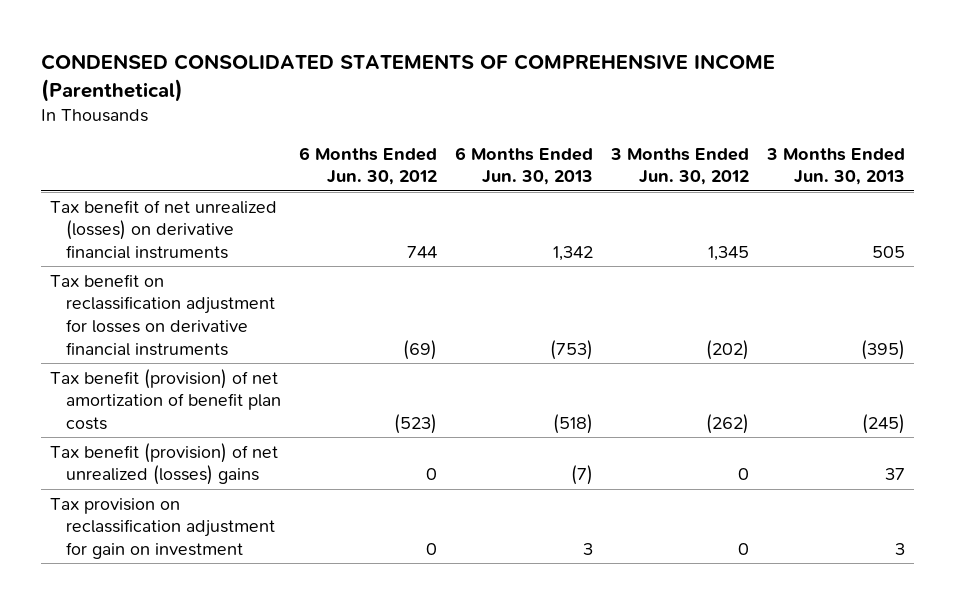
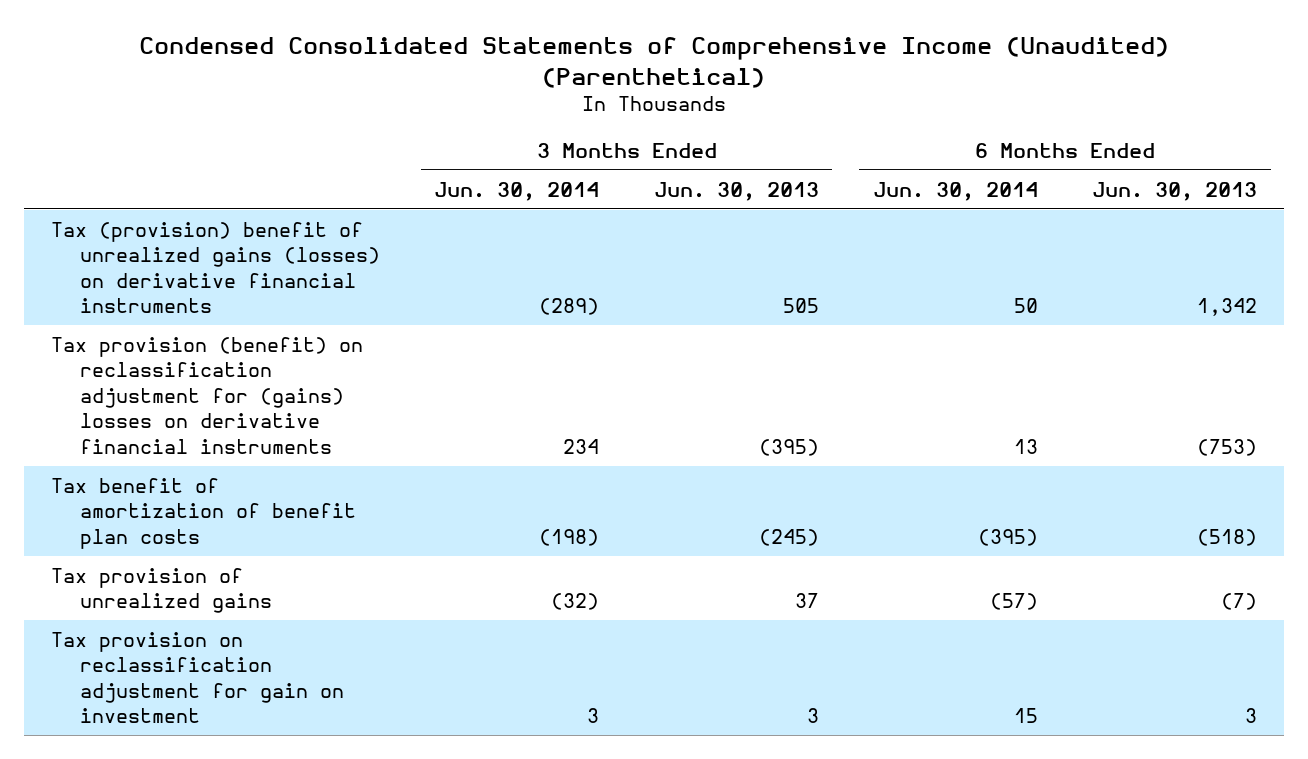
- CONDENSED CONSOLIDATED STATEMENTS OF COMPREHENSIVE INCOME (Parenthetical)
+ Condensed Consolidated Statements of Comprehensive Income (Unaudited) (Parenthetical)
- | 6 Months Ended Jun. 30, 2012 | 6 Months Ended Jun. 30, 2013 | 3 Months Ended Jun. 30, 2012 | 3 Months Ended Jun. 30, 2013
+ | 3 Months Ended Jun. 30, 2014 | 3 Months Ended Jun. 30, 2013 | 6 Months Ended Jun. 30, 2014 | 6 Months Ended Jun. 30, 2013
- Tax benefit of net unrealized (losses) on derivative financial instruments | 744 | 1,342 | 1,345 | 505
- Tax benefit on reclassification adjustment for losses on derivative financial instruments | (69) | (753) | (202) | (395)
- Tax benefit (provision) of net amortization of benefit plan costs | (523) | (518) | (262) | (245)
- Tax benefit (provision) of net unrealized (losses) gains | 0 | (7) | 0 | 37
+ Tax (provision) benefit of unrealized gains (losses) on derivative financial instruments | (289) | 505 | 50 | 1,342
+ Tax provision (benefit) on reclassification adjustment for (gains) losses on derivative financial instruments | 234 | (395) | 13 | (753)
+ Tax benefit of amortization of benefit plan costs | (198) | (245) | (395) | (518)
+ Tax provision of unrealized gains | (32) | 37 | (57) | (7)

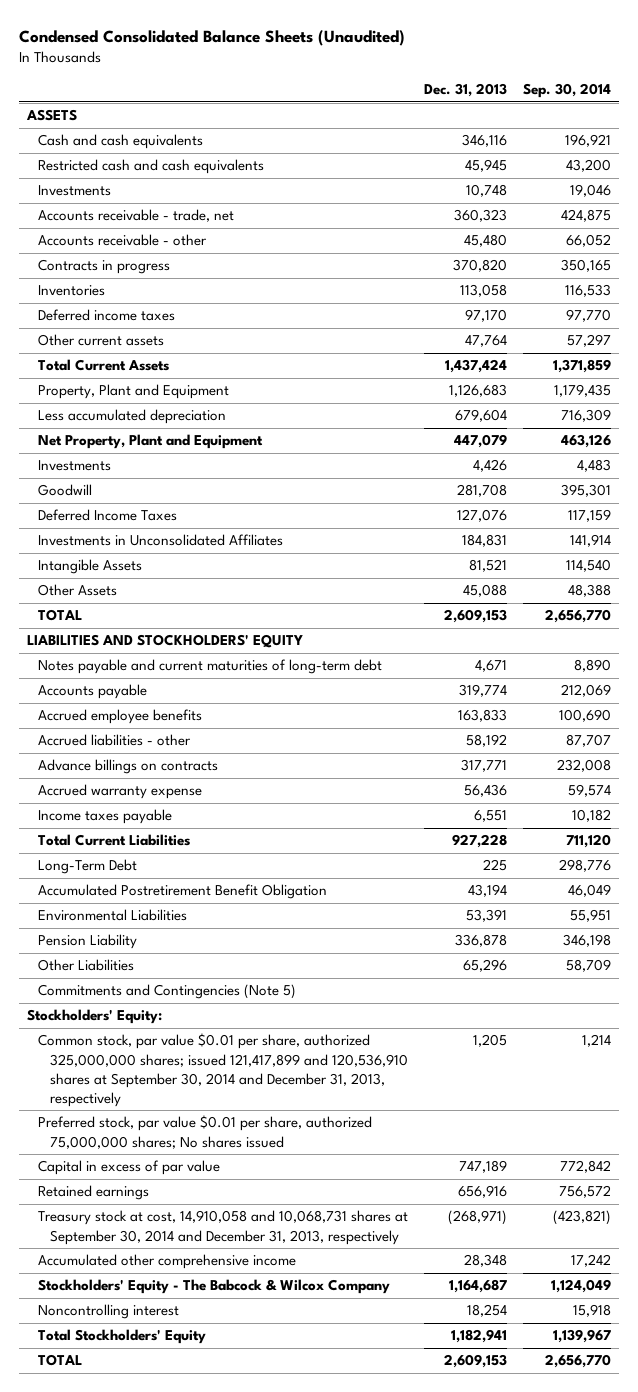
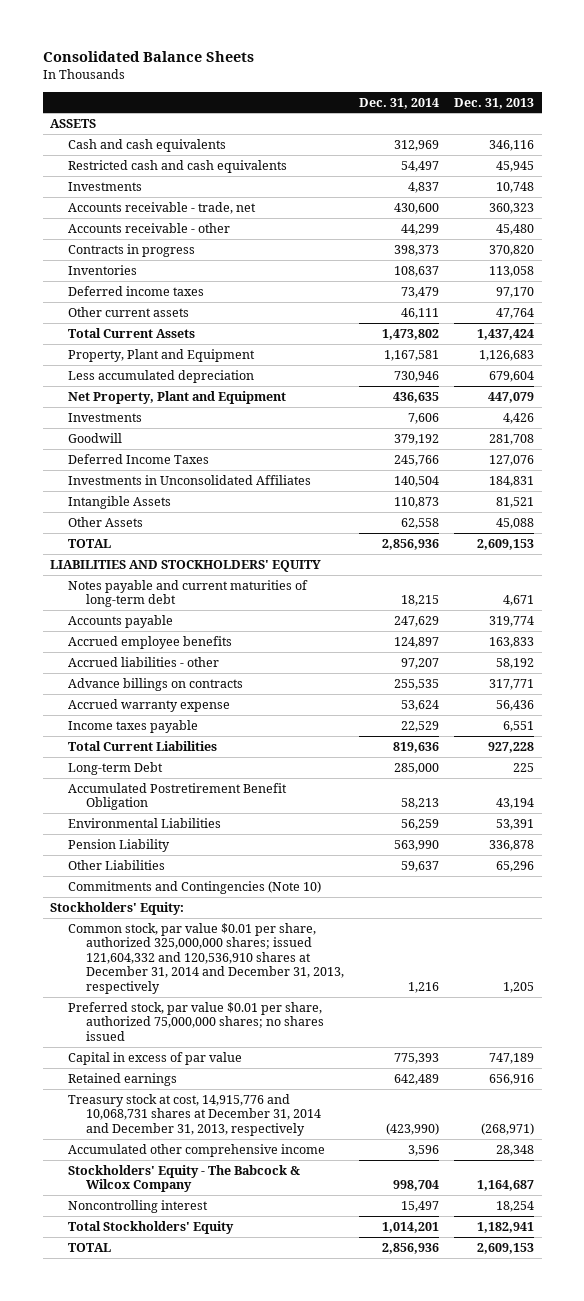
- Condensed Consolidated Balance Sheets (Unaudited)
+ Consolidated Balance Sheets
- | Dec. 31, 2013 | Sep. 30, 2014
+ | Dec. 31, 2014 | Dec. 31, 2013
- Long-Term Debt | 225 | 298,776
+ Long-term Debt | 285,000 | 225
- Commitments and Contingencies (Note 5)
+ Commitments and Contingencies (Note 10)
- Common stock, par value $0.01 per share, authorized 325,000,000 shares; issued 121,417,899 and 120,536,910 shares at September 30, 2014 and December 31, 2013, respectively | 1,205 | 1,214
- Preferred stock, par value $0.01 per share, authorized 75,000,000 shares; No shares issued
+ Common stock, par value $0.01 per share, authorized 325,000,000 shares; issued 121,604,332 and 120,536,910 shares at December 31, 2014 and December 31, 2013, respectively | 1,216 | 1,205
+ Preferred stock, par value $0.01 per share, authorized 75,000,000 shares; no shares issued
- Treasury stock at cost, 14,910,058 and 10,068,731 shares at September 30, 2014 and December 31, 2013, respectively | (268,971) | (423,821)
+ Treasury stock at cost, 14,915,776 and 10,068,731 shares at December 31, 2014 and December 31, 2013, respectively | (423,990) | (268,971)

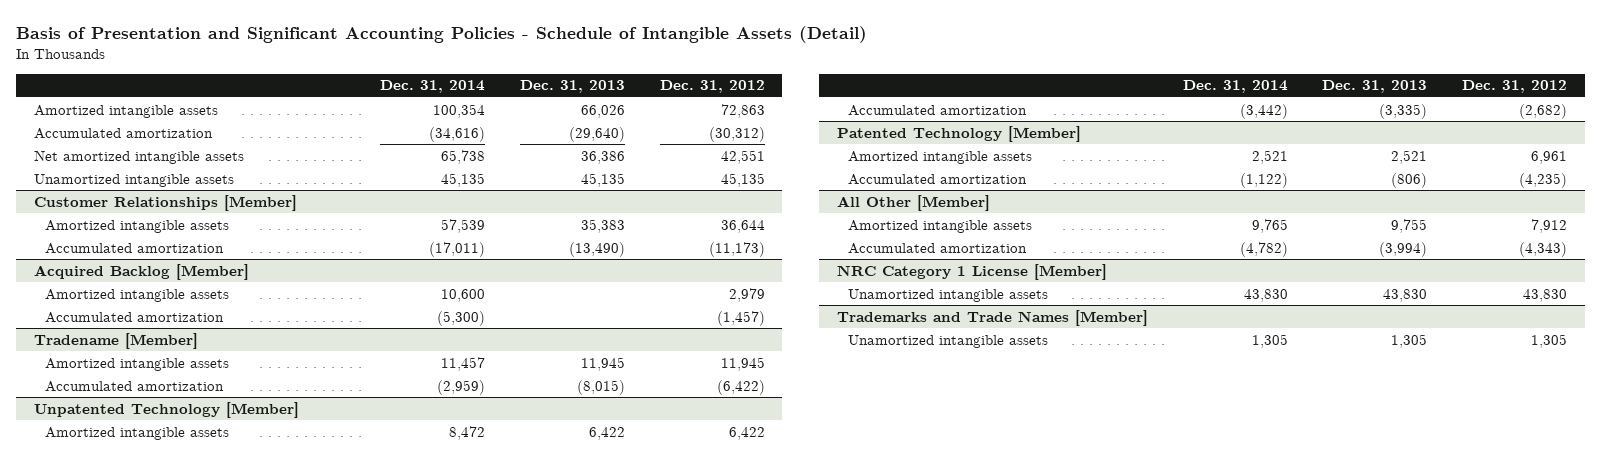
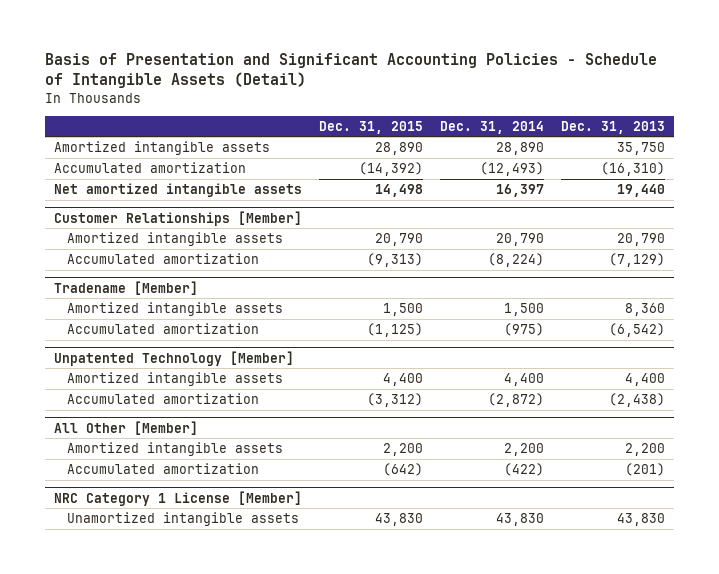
- | Dec. 31, 2014 | Dec. 31, 2013 | Dec. 31, 2012
+ | Dec. 31, 2015 | Dec. 31, 2014 | Dec. 31, 2013
- Amortized intangible assets | 100,354 | 66,026 | 72,863
- Accumulated amortization | (34,616) | (29,640) | (30,312)
- Net amortized intangible assets | 65,738 | 36,386 | 42,551
- Unamortized intangible assets | 45,135 | 45,135 | 45,135
+ Amortized intangible assets | 28,890 | 28,890 | 35,750
+ Accumulated amortization | (14,392) | (12,493) | (16,310)
+ Net amortized intangible assets | 14,498 | 16,397 | 19,440
@ Customer Relationships [Member]
- Amortized intangible assets | 57,539 | 35,383 | 36,644
- Accumulated amortization | (17,011) | (13,490) | (11,173)
- Acquired Backlog [Member]
- Amortized intangible assets | 10,600 | | 2,979
- Accumulated amortization | (5,300) | | (1,457)
@ Customer Relationships [Member]
+ Amortized intangible assets | 20,790 | 20,790 | 20,790
+ Accumulated amortization | (9,313) | (8,224) | (7,129)
@ Tradename [Member]
- Amortized intangible assets | 11,457 | 11,945 | 11,945
- Accumulated amortization | (2,959) | (8,015) | (6,422)
+ Amortized intangible assets | 1,500 | 1,500 | 8,360
+ Accumulated amortization | (1,125) | (975) | (6,542)
@ Unpatented Technology [Member]
- Amortized intangible assets | 8,472 | 6,422 | 6,422
- Accumulated amortization | (3,442) | (3,335) | (2,682)
- Patented Technology [Member]
- Amortized intangible assets | 2,521 | 2,521 | 6,961
- Accumulated amortization | (1,122) | (806) | (4,235)
@ Unpatented Technology [Member]
+ Amortized intangible assets | 4,400 | 4,400 | 4,400
+ Accumulated amortization | (3,312) | (2,872) | (2,438)
@ All Other [Member]
- Amortized intangible assets | 9,765 | 9,755 | 7,912
- Accumulated amortization | (4,782) | (3,994) | (4,343)
+ Amortized intangible assets | 2,200 | 2,200 | 2,200
+ Accumulated amortization | (642) | (422) | (201)
- Trademarks and Trade Names [Member]
- Unamortized intangible assets | 1,305 | 1,305 | 1,305

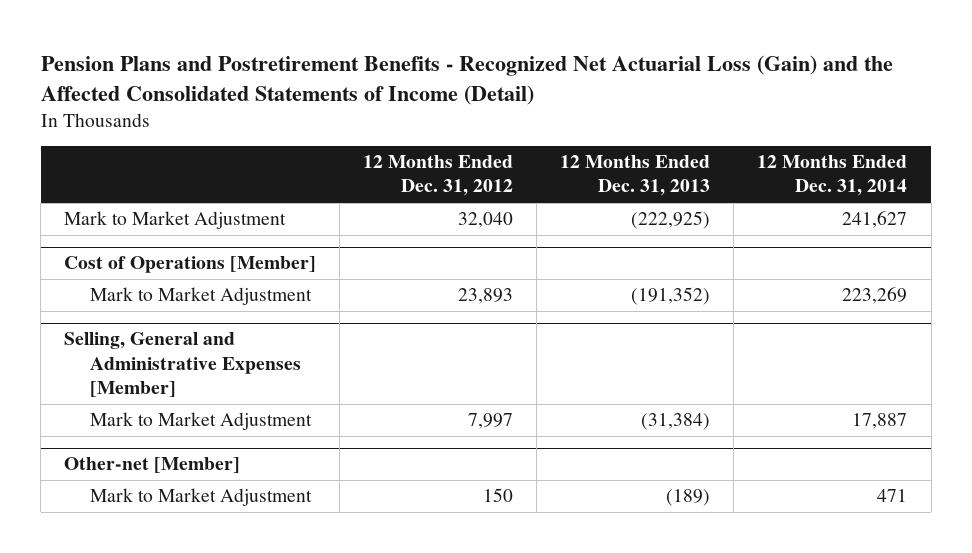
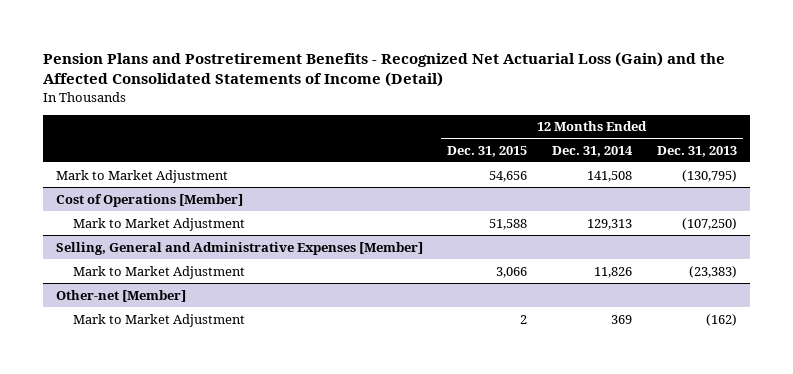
- | 12 Months Ended Dec. 31, 2012 | 12 Months Ended Dec. 31, 2013 | 12 Months Ended Dec. 31, 2014
+ | 12 Months Ended Dec. 31, 2015 | 12 Months Ended Dec. 31, 2014 | 12 Months Ended Dec. 31, 2013
- Mark to Market Adjustment | 32,040 | (222,925) | 241,627
+ Mark to Market Adjustment | 54,656 | 141,508 | (130,795)
@ Cost of Operations [Member]
- Mark to Market Adjustment | 23,893 | (191,352) | 223,269
+ Mark to Market Adjustment | 51,588 | 129,313 | (107,250)
@ Selling, General and Administrative Expenses [Member]
- Mark to Market Adjustment | 7,997 | (31,384) | 17,887
+ Mark to Market Adjustment | 3,066 | 11,826 | (23,383)
@ Other-net [Member]
- Mark to Market Adjustment | 150 | (189) | 471
+ Mark to Market Adjustment | 2 | 369 | (162)

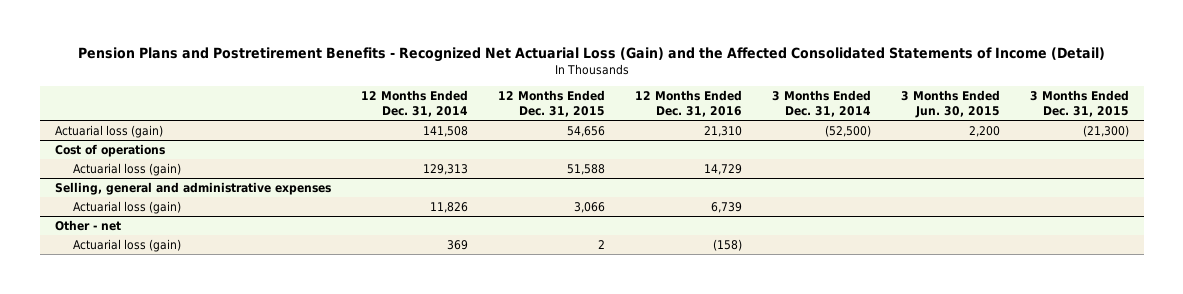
- | 12 Months Ended Dec. 31, 2015 | 12 Months Ended Dec. 31, 2014 | 12 Months Ended Dec. 31, 2013
+ | 12 Months Ended Dec. 31, 2014 | 12 Months Ended Dec. 31, 2015 | 12 Months Ended Dec. 31, 2016 | 3 Months Ended Dec. 31, 2014 | 3 Months Ended Jun. 30, 2015 | 3 Months Ended Dec. 31, 2015
- Mark to Market Adjustment | 54,656 | 141,508 | (130,795)
- Cost of Operations [Member]
- Mark to Market Adjustment | 51,588 | 129,313 | (107,250)
- Selling, General and Administrative Expenses [Member]
- Mark to Market Adjustment | 3,066 | 11,826 | (23,383)
- Other-net [Member]
- Mark to Market Adjustment | 2 | 369 | (162)
+ Actuarial loss (gain) | 141,508 | 54,656 | 21,310 | (52,500) | 2,200 | (21,300)
+ Cost of operations
+ Actuarial loss (gain) | 129,313 | 51,588 | 14,729 | | |
+ Selling, general and administrative expenses
+ Actuarial loss (gain) | 11,826 | 3,066 | 6,739 | | |
+ Other - net
+ Actuarial loss (gain) | 369 | 2 | (158) | | |

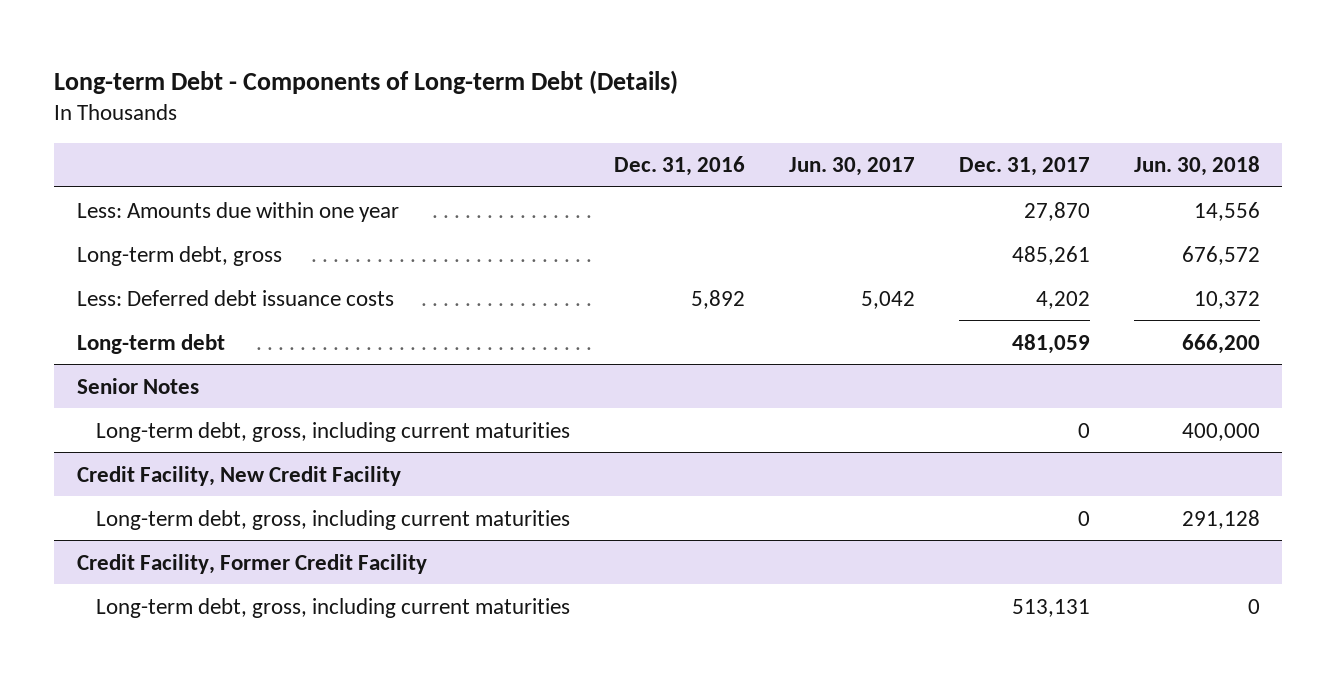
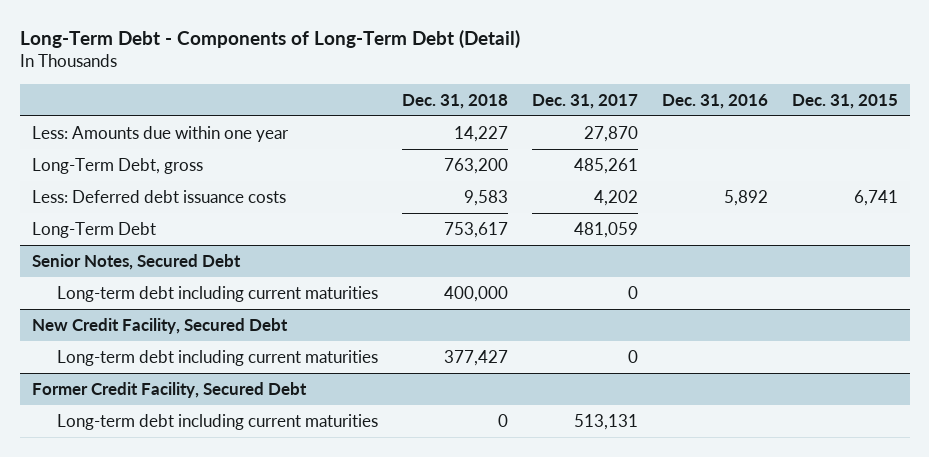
- Long-term Debt - Components of Long-term Debt (Details)
+ Long-Term Debt - Components of Long-Term Debt (Detail)
- | Dec. 31, 2016 | Jun. 30, 2017 | Dec. 31, 2017 | Jun. 30, 2018
+ | Dec. 31, 2018 | Dec. 31, 2017 | Dec. 31, 2016 | Dec. 31, 2015
- Long-term debt, gross | | | 485,261 | 676,572
+ Long-Term Debt, gross | 763,200 | 485,261 | |
- Long-term debt | | | 481,059 | 666,200
- Senior Notes
- Long-term debt, gross, including current maturities | | | 0 | 400,000
- Credit Facility, New Credit Facility
- Long-term debt, gross, including current maturities | | | 0 | 291,128
- Credit Facility, Former Credit Facility
- Long-term debt, gross, including current maturities | | | 513,131 | 0
+ Long-Term Debt | 753,617 | 481,059 | |
+ Senior Notes, Secured Debt
+ Long-term debt including current maturities | 400,000 | 0 | |
+ New Credit Facility, Secured Debt
+ Long-term debt including current maturities | 377,427 | 0 | |
+ Former Credit Facility, Secured Debt
+ Long-term debt including current maturities | 0 | 513,131 | |

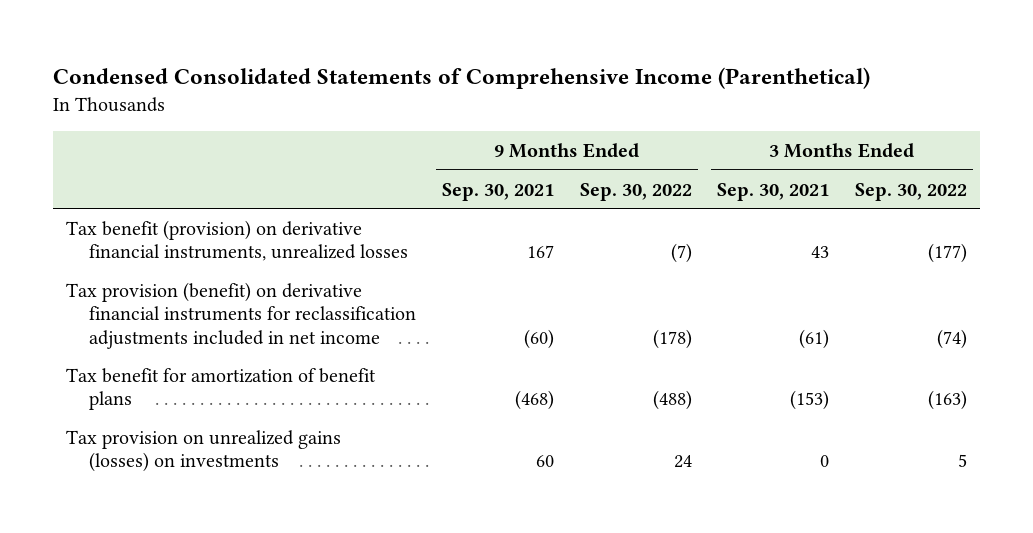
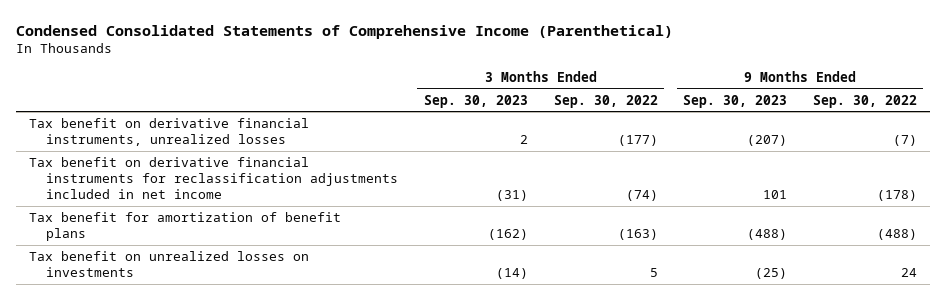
- | 9 Months Ended Sep. 30, 2021 | 9 Months Ended Sep. 30, 2022 | 3 Months Ended Sep. 30, 2021 | 3 Months Ended Sep. 30, 2022
+ | 3 Months Ended Sep. 30, 2023 | 3 Months Ended Sep. 30, 2022 | 9 Months Ended Sep. 30, 2023 | 9 Months Ended Sep. 30, 2022
- Tax benefit (provision) on derivative financial instruments, unrealized losses | 167 | (7) | 43 | (177)
- Tax provision (benefit) on derivative financial instruments for reclassification adjustments included in net income | (60) | (178) | (61) | (74)
+ Tax benefit on derivative financial instruments, unrealized losses | 2 | (177) | (207) | (7)
+ Tax benefit on derivative financial instruments for reclassification adjustments included in net income | (31) | (74) | 101 | (178)
- Tax provision on unrealized gains (losses) on investments | 60 | 24 | 0 | 5
+ Tax benefit on unrealized losses on investments | (14) | 5 | (25) | 24

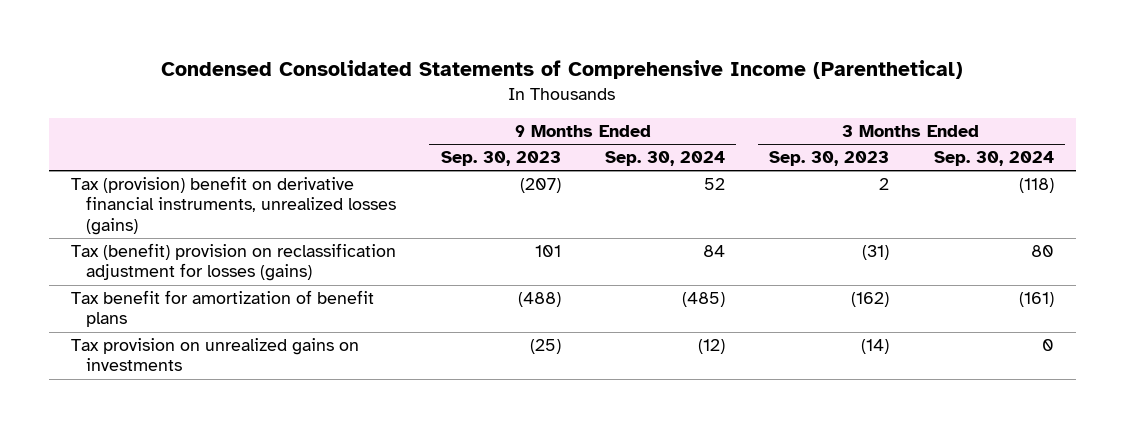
- | 3 Months Ended Sep. 30, 2023 | 3 Months Ended Sep. 30, 2022 | 9 Months Ended Sep. 30, 2023 | 9 Months Ended Sep. 30, 2022
+ | 9 Months Ended Sep. 30, 2023 | 9 Months Ended Sep. 30, 2024 | 3 Months Ended Sep. 30, 2023 | 3 Months Ended Sep. 30, 2024
- Tax benefit on derivative financial instruments, unrealized losses | 2 | (177) | (207) | (7)
- Tax benefit on derivative financial instruments for reclassification adjustments included in net income | (31) | (74) | 101 | (178)
+ Tax (provision) benefit on derivative financial instruments, unrealized losses (gains) | (207) | 52 | 2 | (118)
+ Tax (benefit) provision on reclassification adjustment for losses (gains) | 101 | 84 | (31) | 80
- Tax benefit on unrealized losses on investments | (14) | 5 | (25) | 24
+ Tax provision on unrealized gains on investments | (25) | (12) | (14) | 0

